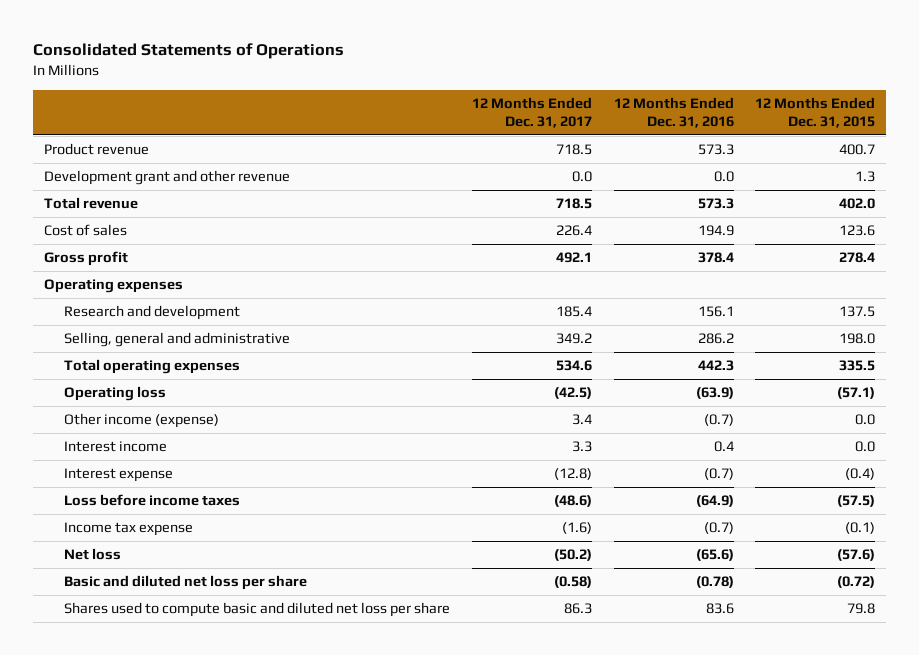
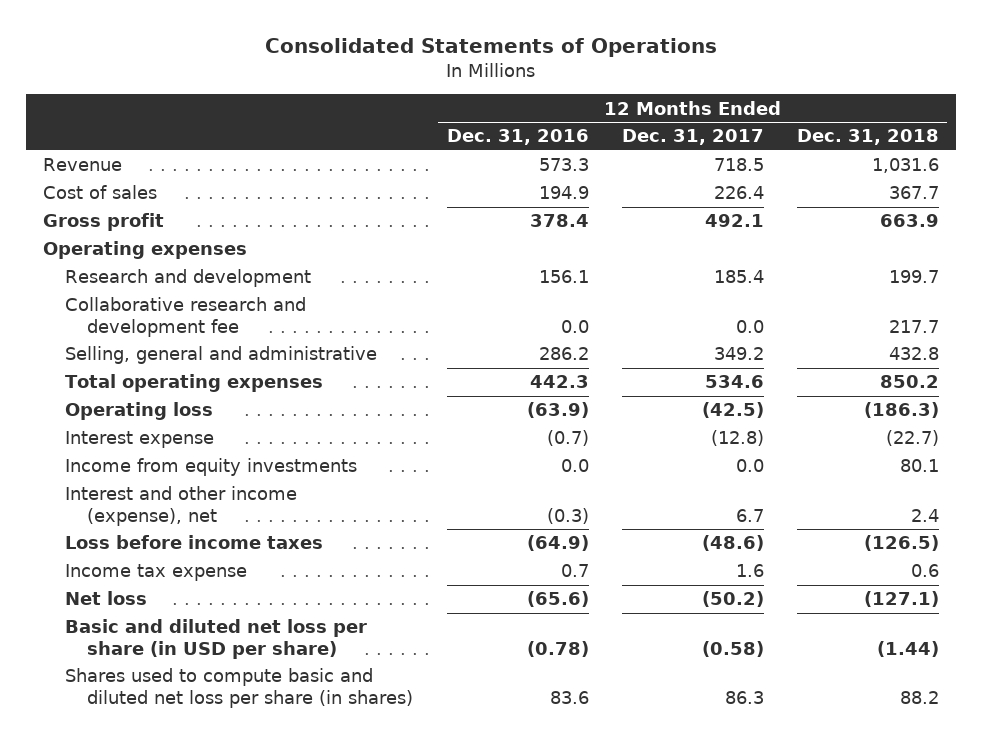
- | 12 Months Ended Dec. 31, 2017 | 12 Months Ended Dec. 31, 2016 | 12 Months Ended Dec. 31, 2015
+ | 12 Months Ended Dec. 31, 2016 | 12 Months Ended Dec. 31, 2017 | 12 Months Ended Dec. 31, 2018
- Product revenue | 718.5 | 573.3 | 400.7
- Development grant and other revenue | 0.0 | 0.0 | 1.3
- Total revenue | 718.5 | 573.3 | 402.0
+ Revenue | 573.3 | 718.5 | 1,031.6
+ Collaborative research and development fee | 0.0 | 0.0 | 217.7
- Other income (expense) | 3.4 | (0.7) | 0.0
- Interest income | 3.3 | 0.4 | 0.0
+ Income from equity investments | 0.0 | 0.0 | 80.1
+ Interest and other income (expense), net | (0.3) | 6.7 | 2.4
- Income tax expense | (1.6) | (0.7) | (0.1)
+ Income tax expense | 0.7 | 1.6 | 0.6
- Basic and diluted net loss per share | (0.58) | (0.78) | (0.72)
- Shares used to compute basic and diluted net loss per share | 86.3 | 83.6 | 79.8
+ Basic and diluted net loss per share (in USD per share) | (0.78) | (0.58) | (1.44)
+ Shares used to compute basic and diluted net loss per share (in shares) | 83.6 | 86.3 | 88.2

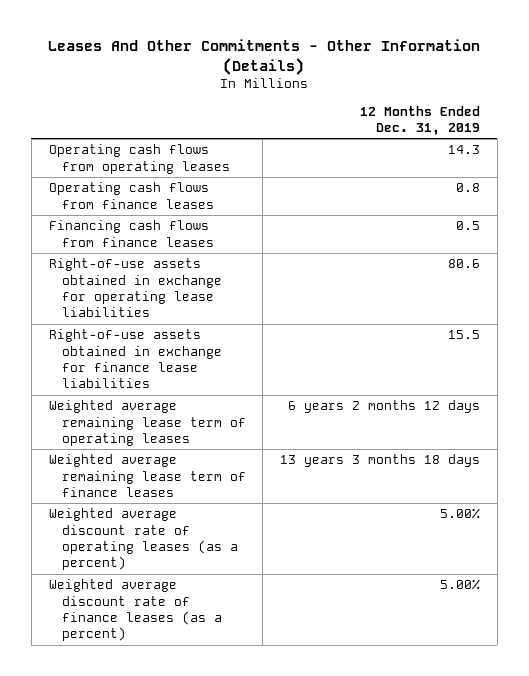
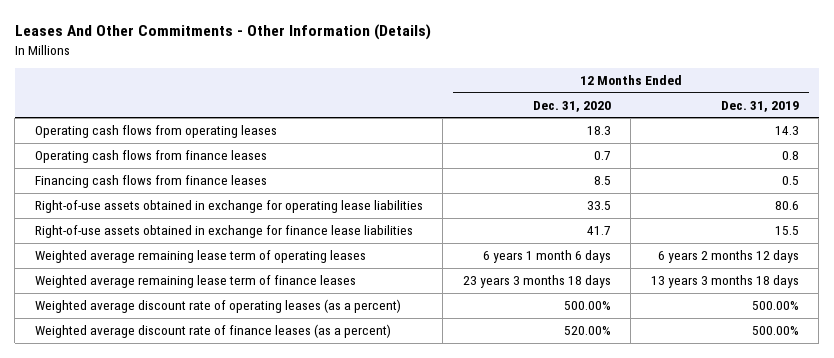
- | 12 Months Ended Dec. 31, 2019
+ | 12 Months Ended Dec. 31, 2020 | 12 Months Ended Dec. 31, 2019
- Weighted average discount rate of operating leases (as a percent) | 5.00%
- Weighted average discount rate of finance leases (as a percent) | 5.00%
+ Weighted average discount rate of operating leases (as a percent) | 500.00% | 500.00%
+ Weighted average discount rate of finance leases (as a percent) | 520.00% | 500.00%

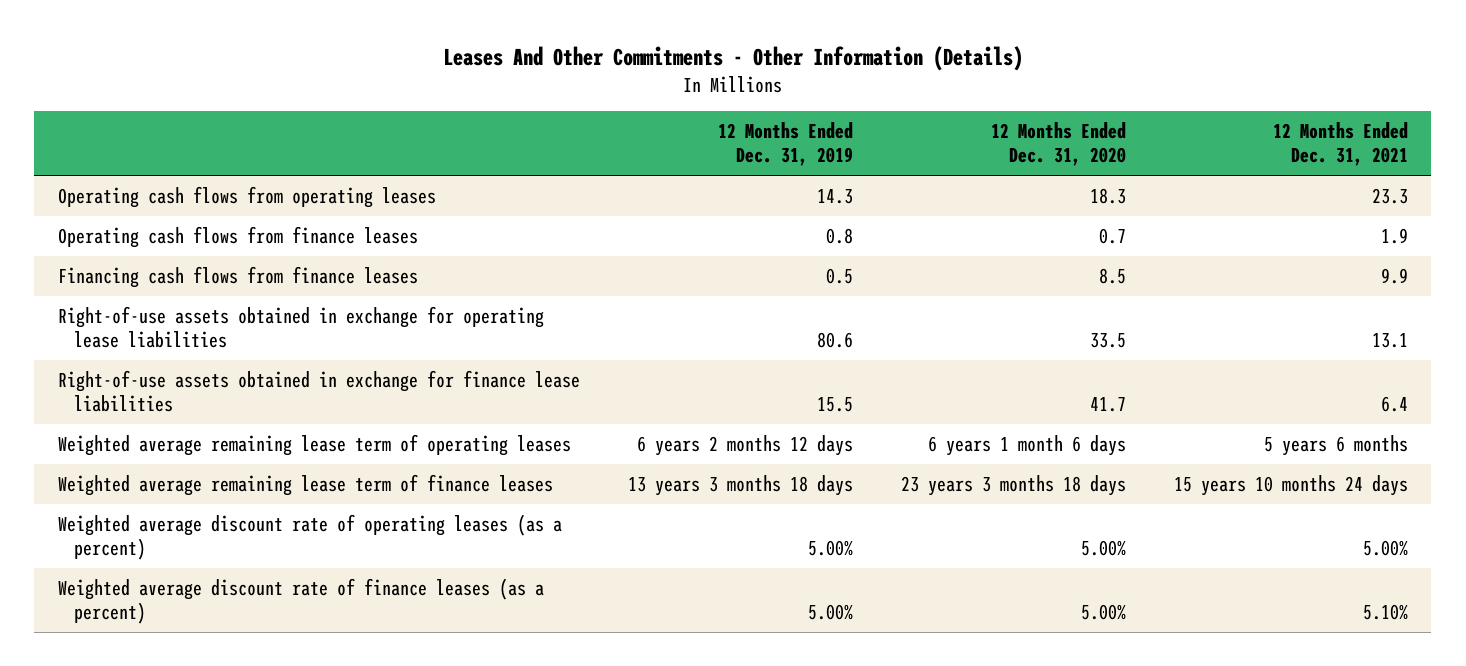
- | 12 Months Ended Dec. 31, 2020 | 12 Months Ended Dec. 31, 2019
+ | 12 Months Ended Dec. 31, 2019 | 12 Months Ended Dec. 31, 2020 | 12 Months Ended Dec. 31, 2021
- Weighted average discount rate of operating leases (as a percent) | 500.00% | 500.00%
- Weighted average discount rate of finance leases (as a percent) | 520.00% | 500.00%
+ Weighted average discount rate of operating leases (as a percent) | 5.00% | 5.00% | 5.00%
+ Weighted average discount rate of finance leases (as a percent) | 5.00% | 5.00% | 5.10%

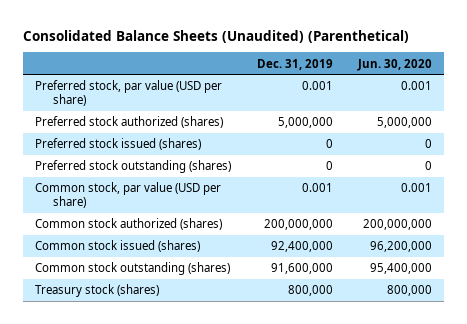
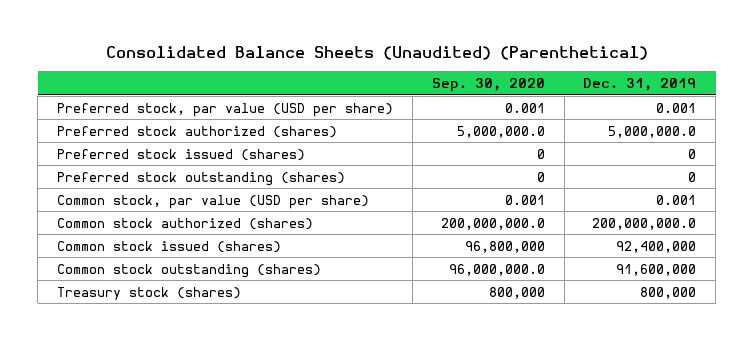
- | Dec. 31, 2019 | Jun. 30, 2020
+ | Sep. 30, 2020 | Dec. 31, 2019
- Preferred stock authorized (shares) | 5,000,000 | 5,000,000
+ Preferred stock authorized (shares) | 5,000,000.0 | 5,000,000.0
- Common stock authorized (shares) | 200,000,000 | 200,000,000
+ Common stock authorized (shares) | 200,000,000.0 | 200,000,000.0

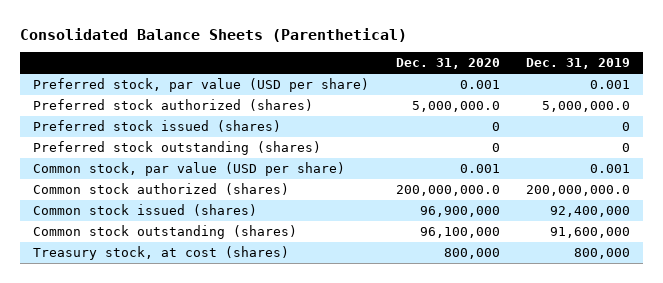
- Consolidated Balance Sheets (Unaudited) (Parenthetical)
+ Consolidated Balance Sheets (Parenthetical)
- | Sep. 30, 2020 | Dec. 31, 2019
+ | Dec. 31, 2020 | Dec. 31, 2019
- Treasury stock (shares) | 800,000 | 800,000
+ Treasury stock, at cost (shares) | 800,000 | 800,000

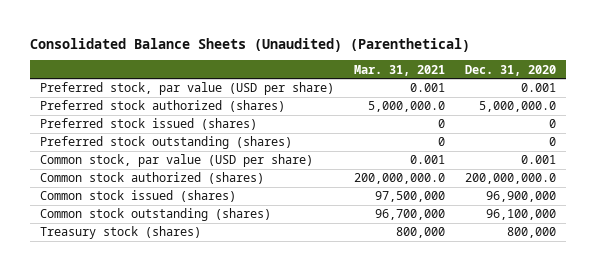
- Consolidated Balance Sheets (Parenthetical)
+ Consolidated Balance Sheets (Unaudited) (Parenthetical)
- | Dec. 31, 2020 | Dec. 31, 2019
+ | Mar. 31, 2021 | Dec. 31, 2020
- Treasury stock, at cost (shares) | 800,000 | 800,000
+ Treasury stock (shares) | 800,000 | 800,000

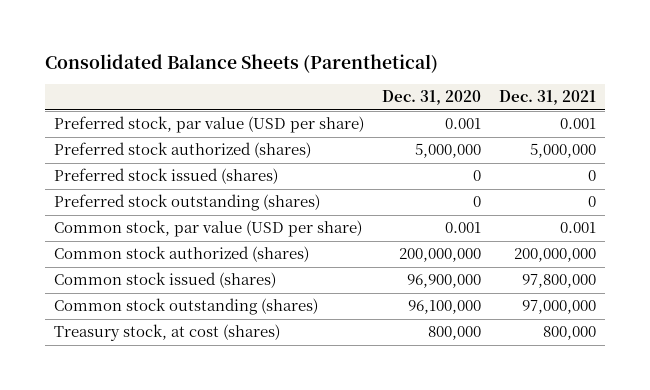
- Consolidated Balance Sheets (Unaudited) (Parenthetical)
+ Consolidated Balance Sheets (Parenthetical)
- | Mar. 31, 2021 | Dec. 31, 2020
+ | Dec. 31, 2020 | Dec. 31, 2021
- Preferred stock authorized (shares) | 5,000,000.0 | 5,000,000.0
+ Preferred stock authorized (shares) | 5,000,000 | 5,000,000
- Common stock authorized (shares) | 200,000,000.0 | 200,000,000.0
+ Common stock authorized (shares) | 200,000,000 | 200,000,000
- Treasury stock (shares) | 800,000 | 800,000
+ Treasury stock, at cost (shares) | 800,000 | 800,000

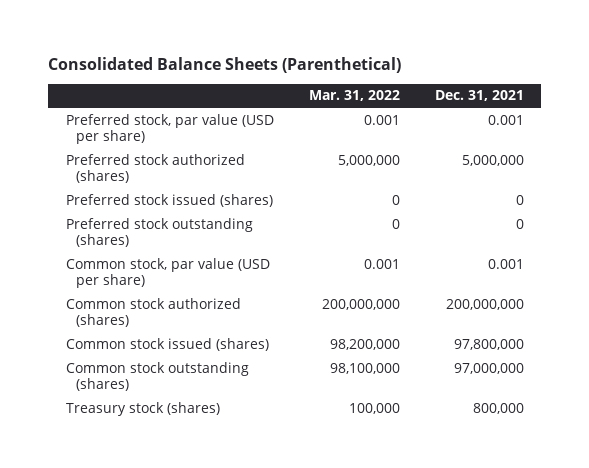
- | Dec. 31, 2020 | Dec. 31, 2021
+ | Mar. 31, 2022 | Dec. 31, 2021
- Treasury stock, at cost (shares) | 800,000 | 800,000
+ Treasury stock (shares) | 100,000 | 800,000

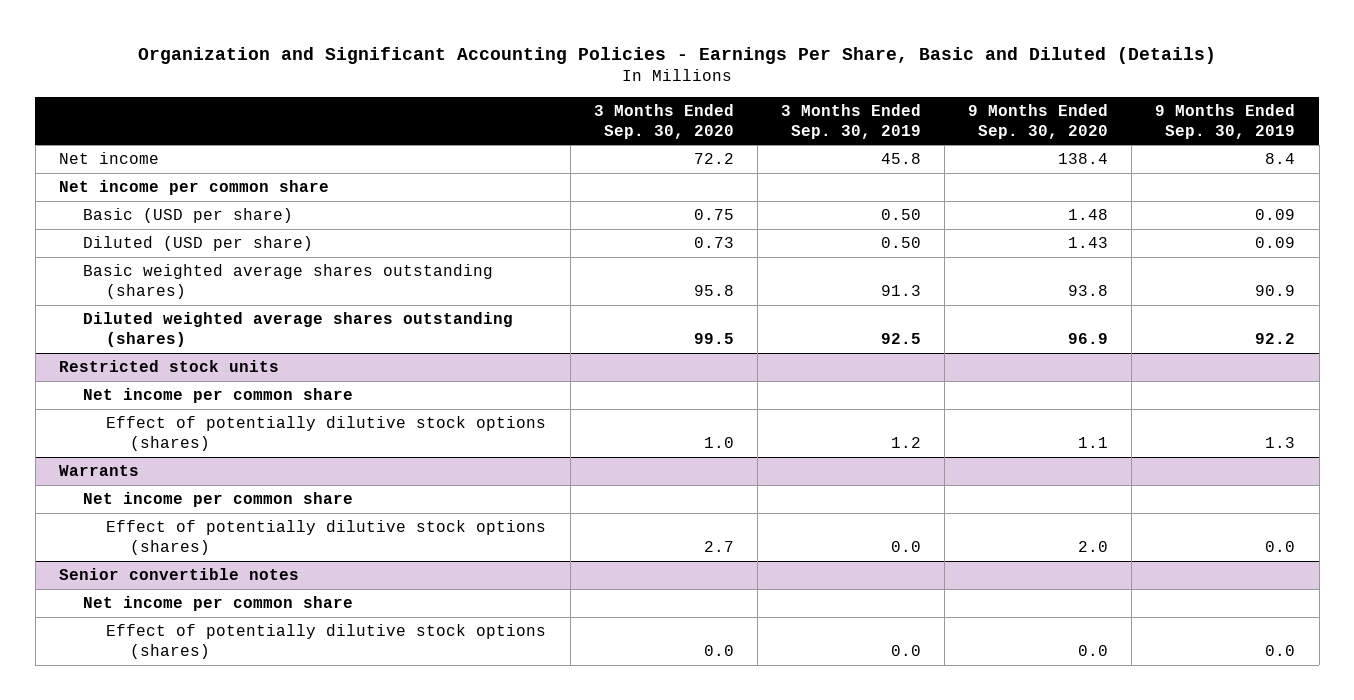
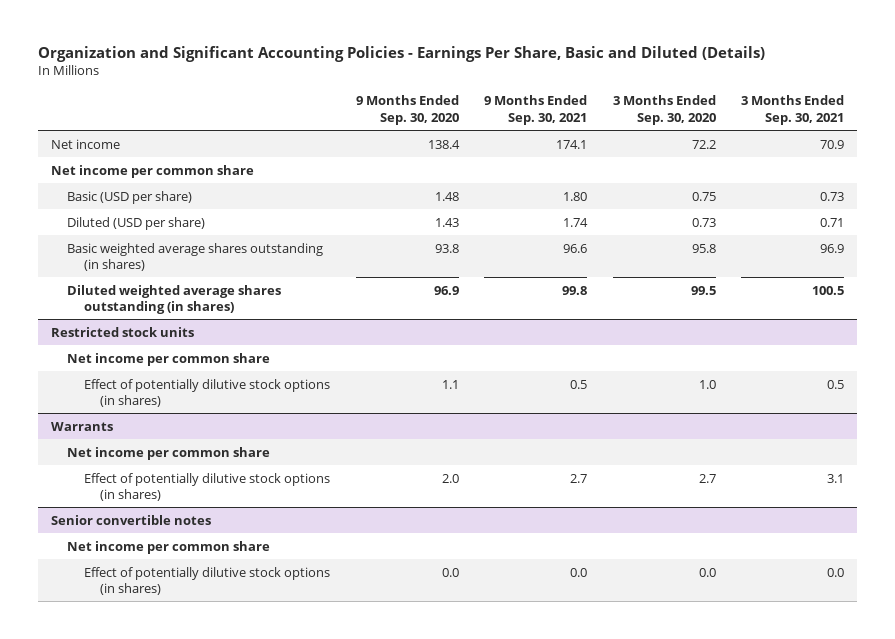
- | 3 Months Ended Sep. 30, 2020 | 3 Months Ended Sep. 30, 2019 | 9 Months Ended Sep. 30, 2020 | 9 Months Ended Sep. 30, 2019
+ | 9 Months Ended Sep. 30, 2020 | 9 Months Ended Sep. 30, 2021 | 3 Months Ended Sep. 30, 2020 | 3 Months Ended Sep. 30, 2021
- Basic weighted average shares outstanding (shares) | 95.8 | 91.3 | 93.8 | 90.9
- Diluted weighted average shares outstanding (shares) | 99.5 | 92.5 | 96.9 | 92.2
+ Basic weighted average shares outstanding (in shares) | 93.8 | 96.6 | 95.8 | 96.9
+ Diluted weighted average shares outstanding (in shares) | 96.9 | 99.8 | 99.5 | 100.5
@ Restricted stock units
- Effect of potentially dilutive stock options (shares) | 1.0 | 1.2 | 1.1 | 1.3
+ Effect of potentially dilutive stock options (in shares) | 1.1 | 0.5 | 1.0 | 0.5
@ Warrants
- Effect of potentially dilutive stock options (shares) | 2.7 | 0.0 | 2.0 | 0.0
+ Effect of potentially dilutive stock options (in shares) | 2.0 | 2.7 | 2.7 | 3.1
@ Senior convertible notes
- Effect of potentially dilutive stock options (shares) | 0.0 | 0.0 | 0.0 | 0.0
+ Effect of potentially dilutive stock options (in shares) | 0.0 | 0.0 | 0.0 | 0.0

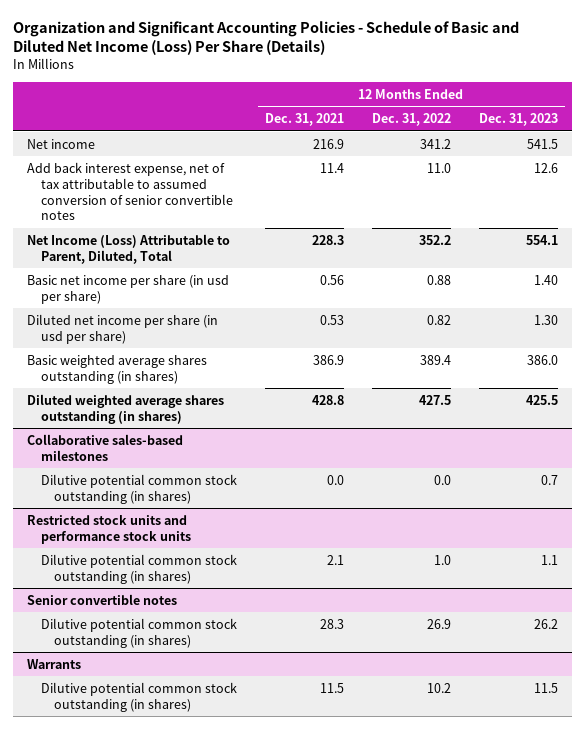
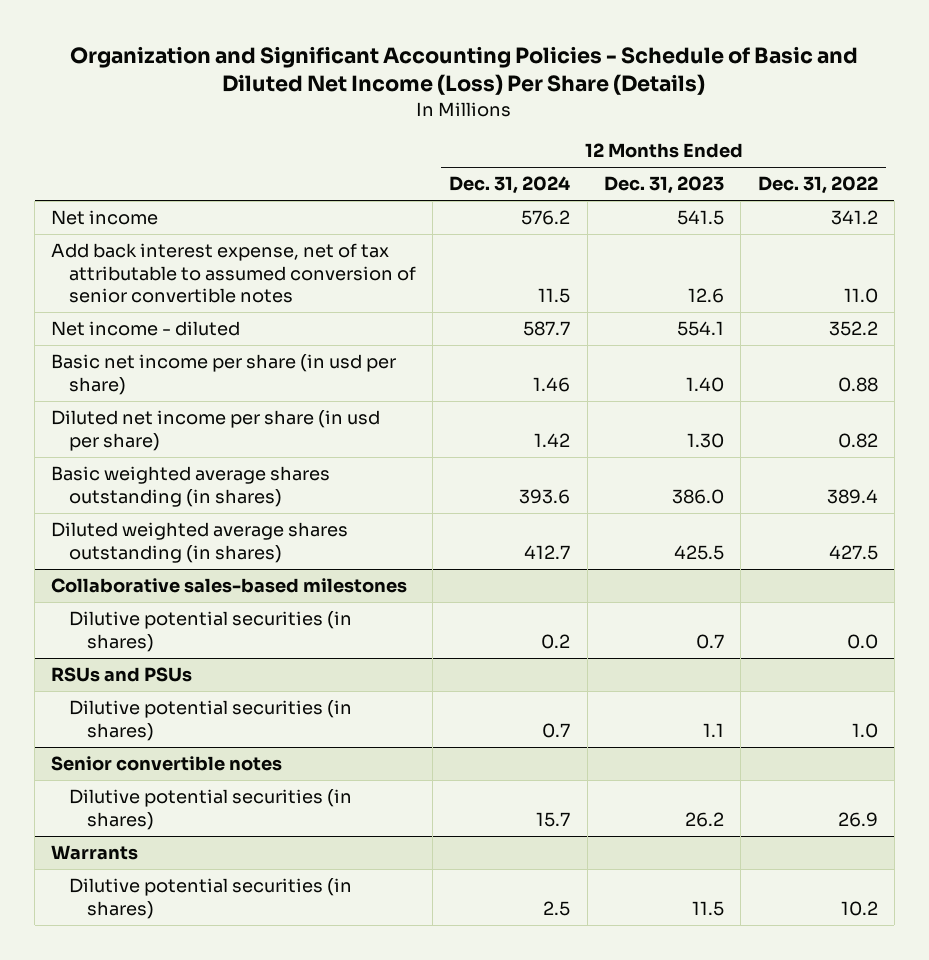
- | 12 Months Ended Dec. 31, 2021 | 12 Months Ended Dec. 31, 2022 | 12 Months Ended Dec. 31, 2023
+ | 12 Months Ended Dec. 31, 2024 | 12 Months Ended Dec. 31, 2023 | 12 Months Ended Dec. 31, 2022
- Net Income (Loss) Attributable to Parent, Diluted, Total | 228.3 | 352.2 | 554.1
+ Net income - diluted | 587.7 | 554.1 | 352.2
@ Collaborative sales-based milestones
- Dilutive potential common stock outstanding (in shares) | 0.0 | 0.0 | 0.7
- Restricted stock units and performance stock units
- Dilutive potential common stock outstanding (in shares) | 2.1 | 1.0 | 1.1
@ Collaborative sales-based milestones
+ Dilutive potential securities (in shares) | 0.2 | 0.7 | 0.0
+ RSUs and PSUs
+ Dilutive potential securities (in shares) | 0.7 | 1.1 | 1.0
@ Senior convertible notes
- Dilutive potential common stock outstanding (in shares) | 28.3 | 26.9 | 26.2
+ Dilutive potential securities (in shares) | 15.7 | 26.2 | 26.9
@ Warrants
- Dilutive potential common stock outstanding (in shares) | 11.5 | 10.2 | 11.5
+ Dilutive potential securities (in shares) | 2.5 | 11.5 | 10.2

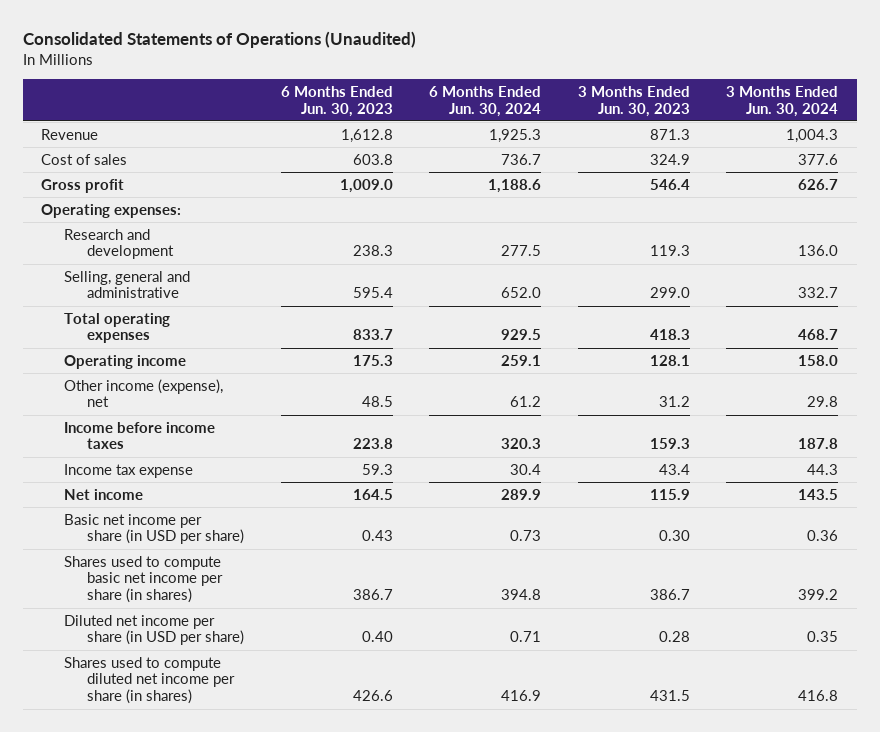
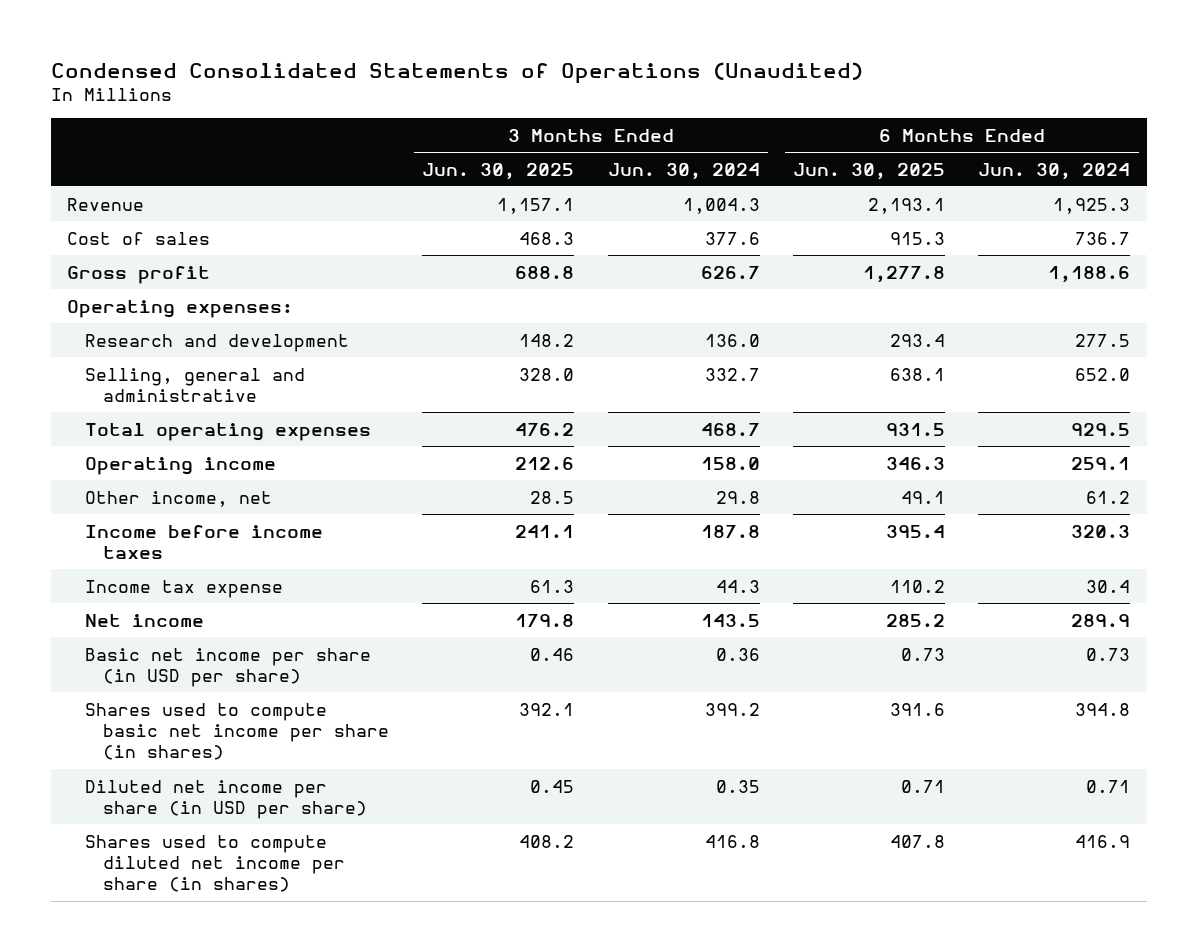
- Consolidated Statements of Operations (Unaudited)
+ Condensed Consolidated Statements of Operations (Unaudited)
- | 6 Months Ended Jun. 30, 2023 | 6 Months Ended Jun. 30, 2024 | 3 Months Ended Jun. 30, 2023 | 3 Months Ended Jun. 30, 2024
+ | 3 Months Ended Jun. 30, 2025 | 3 Months Ended Jun. 30, 2024 | 6 Months Ended Jun. 30, 2025 | 6 Months Ended Jun. 30, 2024
- Other income (expense), net | 48.5 | 61.2 | 31.2 | 29.8
+ Other income, net | 28.5 | 29.8 | 49.1 | 61.2

